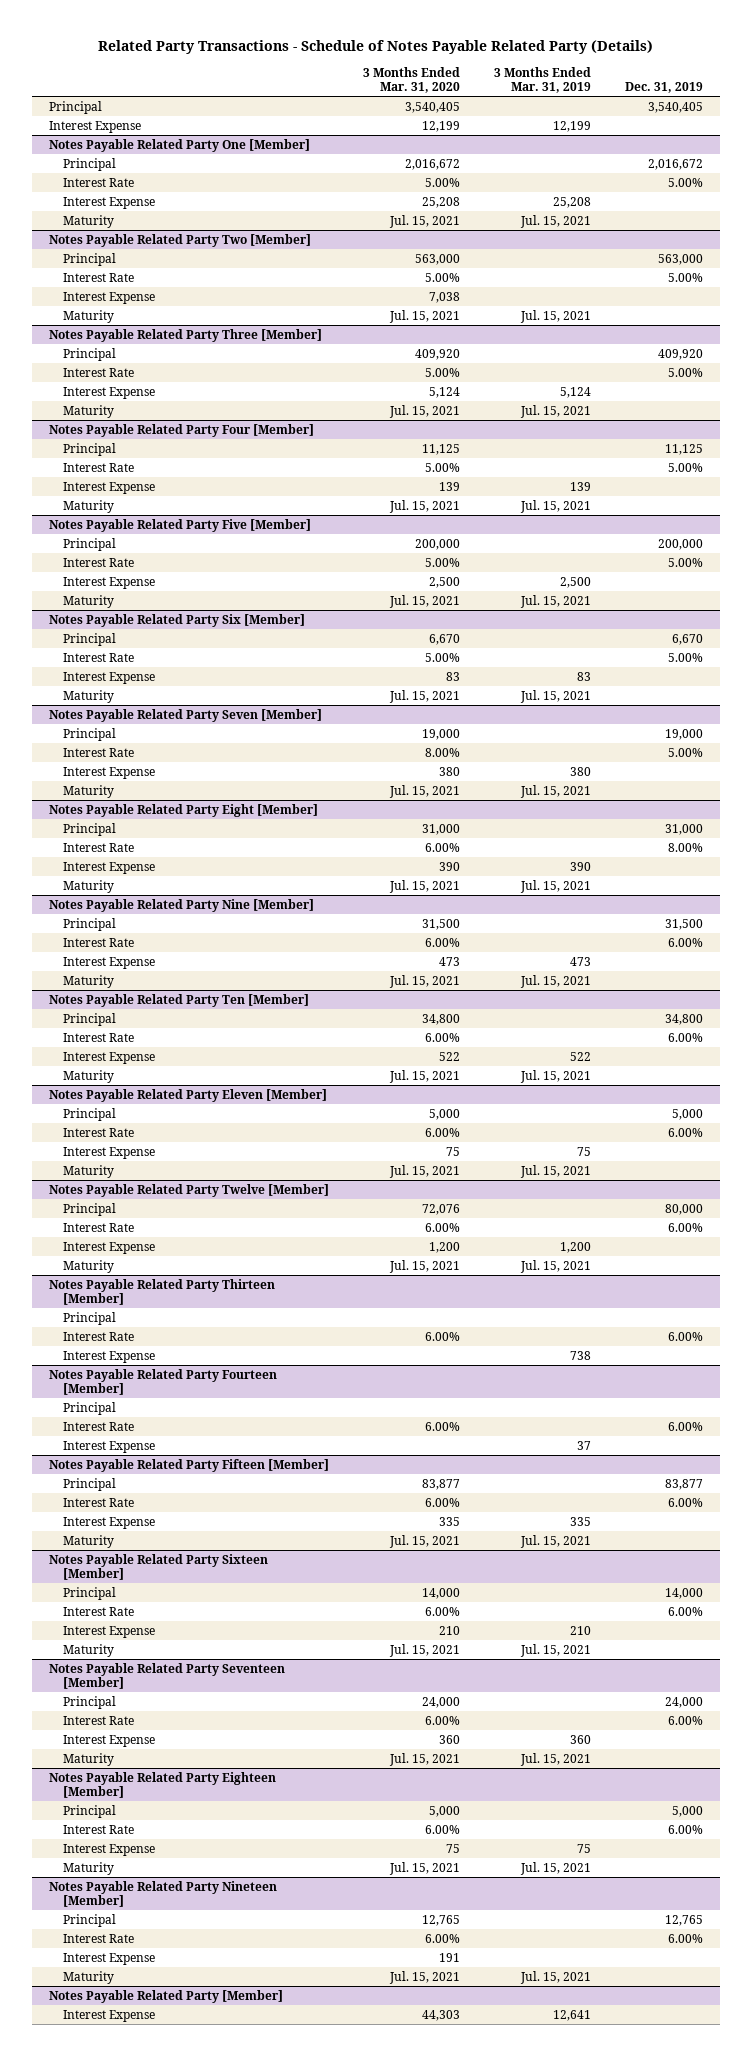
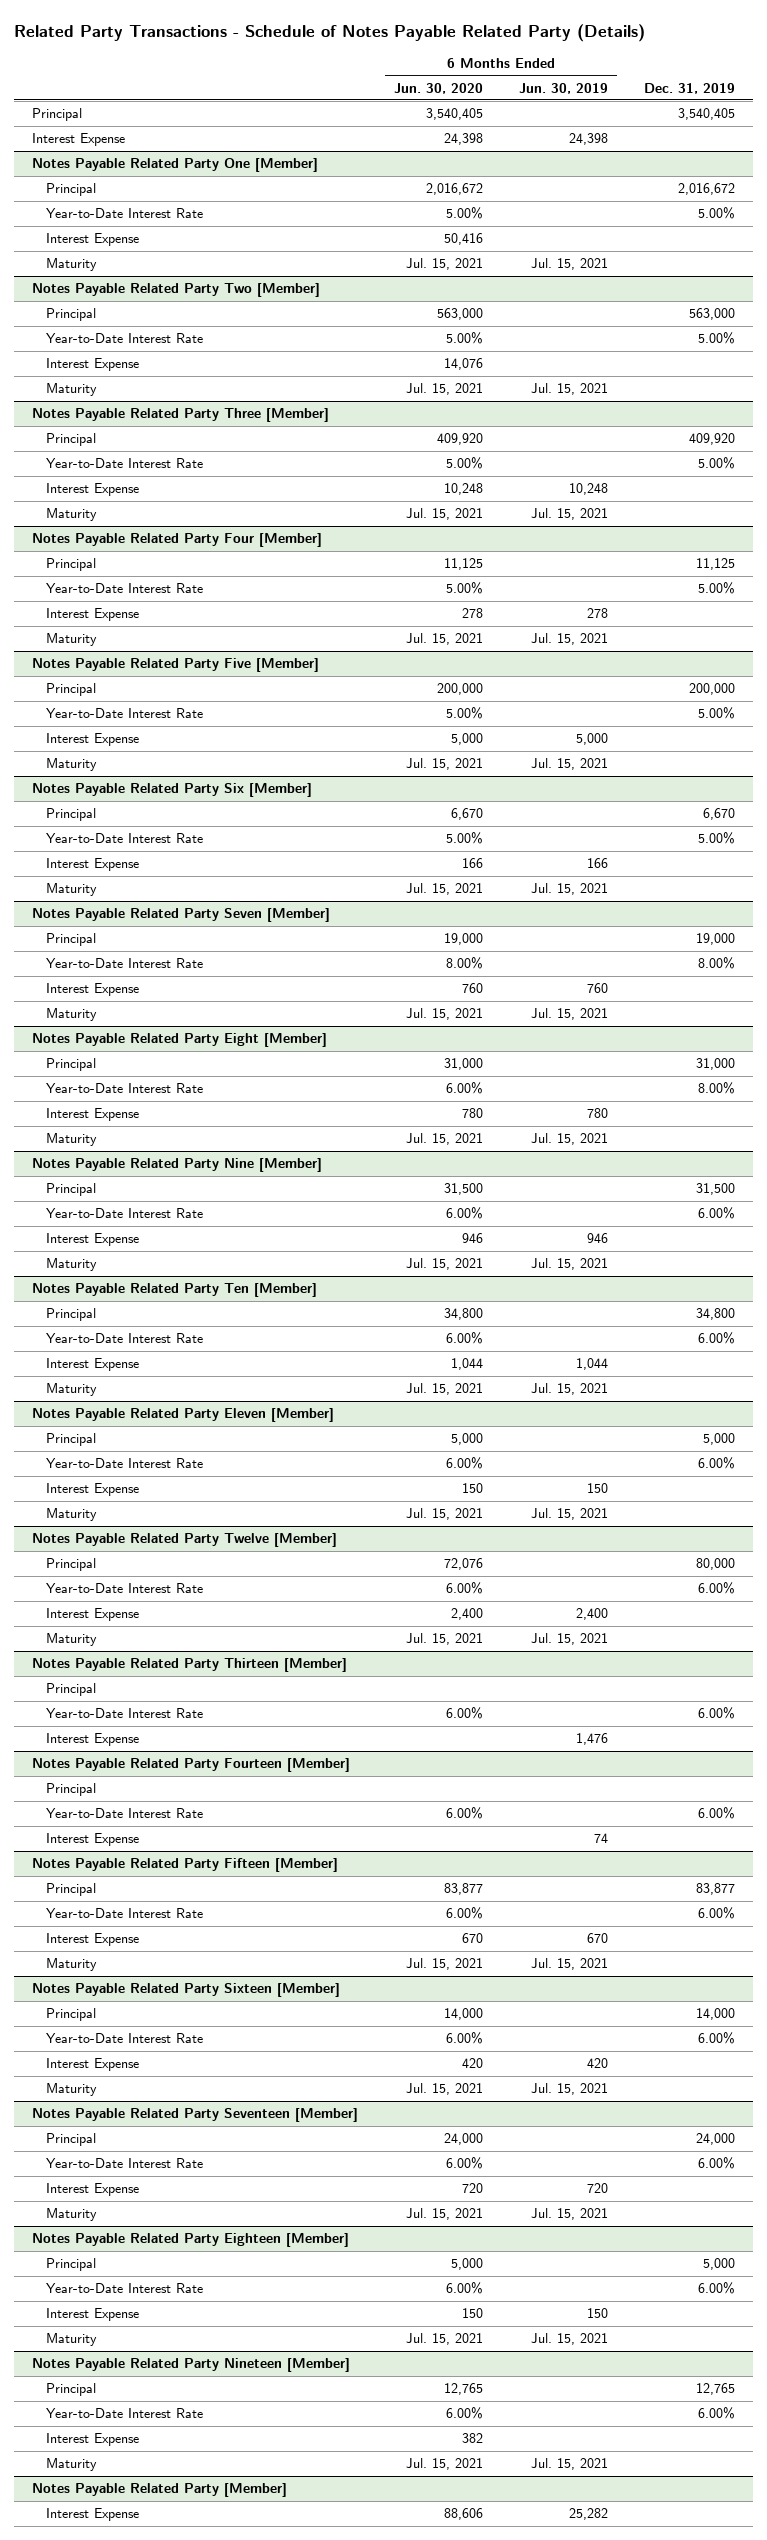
- | 3 Months Ended Mar. 31, 2020 | 3 Months Ended Mar. 31, 2019 | Dec. 31, 2019
+ | 6 Months Ended Jun. 30, 2020 | 6 Months Ended Jun. 30, 2019 | Dec. 31, 2019
@ Notes Payable Related Party One [Member]
- Interest Rate | 5.00% | | 5.00%
+ Year-to-Date Interest Rate | 5.00% | | 5.00%
@ Notes Payable Related Party Two [Member]
- Interest Rate | 5.00% | | 5.00%
+ Year-to-Date Interest Rate | 5.00% | | 5.00%
@ Notes Payable Related Party Three [Member]
- Interest Rate | 5.00% | | 5.00%
+ Year-to-Date Interest Rate | 5.00% | | 5.00%
@ Notes Payable Related Party Four [Member]
- Interest Rate | 5.00% | | 5.00%
+ Year-to-Date Interest Rate | 5.00% | | 5.00%
@ Notes Payable Related Party Five [Member]
- Interest Rate | 5.00% | | 5.00%
+ Year-to-Date Interest Rate | 5.00% | | 5.00%
@ Notes Payable Related Party Six [Member]
- Interest Rate | 5.00% | | 5.00%
+ Year-to-Date Interest Rate | 5.00% | | 5.00%
@ Notes Payable Related Party Seven [Member]
- Interest Rate | 8.00% | | 5.00%
+ Year-to-Date Interest Rate | 8.00% | | 8.00%
@ Notes Payable Related Party Eight [Member]
- Interest Rate | 6.00% | | 8.00%
+ Year-to-Date Interest Rate | 6.00% | | 8.00%
@ Notes Payable Related Party Nine [Member]
- Interest Rate | 6.00% | | 6.00%
+ Year-to-Date Interest Rate | 6.00% | | 6.00%
@ Notes Payable Related Party Ten [Member]
- Interest Rate | 6.00% | | 6.00%
+ Year-to-Date Interest Rate | 6.00% | | 6.00%
@ Notes Payable Related Party Eleven [Member]
- Interest Rate | 6.00% | | 6.00%
+ Year-to-Date Interest Rate | 6.00% | | 6.00%
@ Notes Payable Related Party Twelve [Member]
- Interest Rate | 6.00% | | 6.00%
+ Year-to-Date Interest Rate | 6.00% | | 6.00%
@ Notes Payable Related Party Thirteen [Member]
- Interest Rate | 6.00% | | 6.00%
+ Year-to-Date Interest Rate | 6.00% | | 6.00%
@ Notes Payable Related Party Fourteen [Member]
- Interest Rate | 6.00% | | 6.00%
+ Year-to-Date Interest Rate | 6.00% | | 6.00%
@ Notes Payable Related Party Fifteen [Member]
- Interest Rate | 6.00% | | 6.00%
+ Year-to-Date Interest Rate | 6.00% | | 6.00%
@ Notes Payable Related Party Sixteen [Member]
- Interest Rate | 6.00% | | 6.00%
+ Year-to-Date Interest Rate | 6.00% | | 6.00%
@ Notes Payable Related Party Seventeen [Member]
- Interest Rate | 6.00% | | 6.00%
+ Year-to-Date Interest Rate | 6.00% | | 6.00%
@ Notes Payable Related Party Eighteen [Member]
- Interest Rate | 6.00% | | 6.00%
+ Year-to-Date Interest Rate | 6.00% | | 6.00%
@ Notes Payable Related Party Nineteen [Member]
- Interest Rate | 6.00% | | 6.00%
+ Year-to-Date Interest Rate | 6.00% | | 6.00%

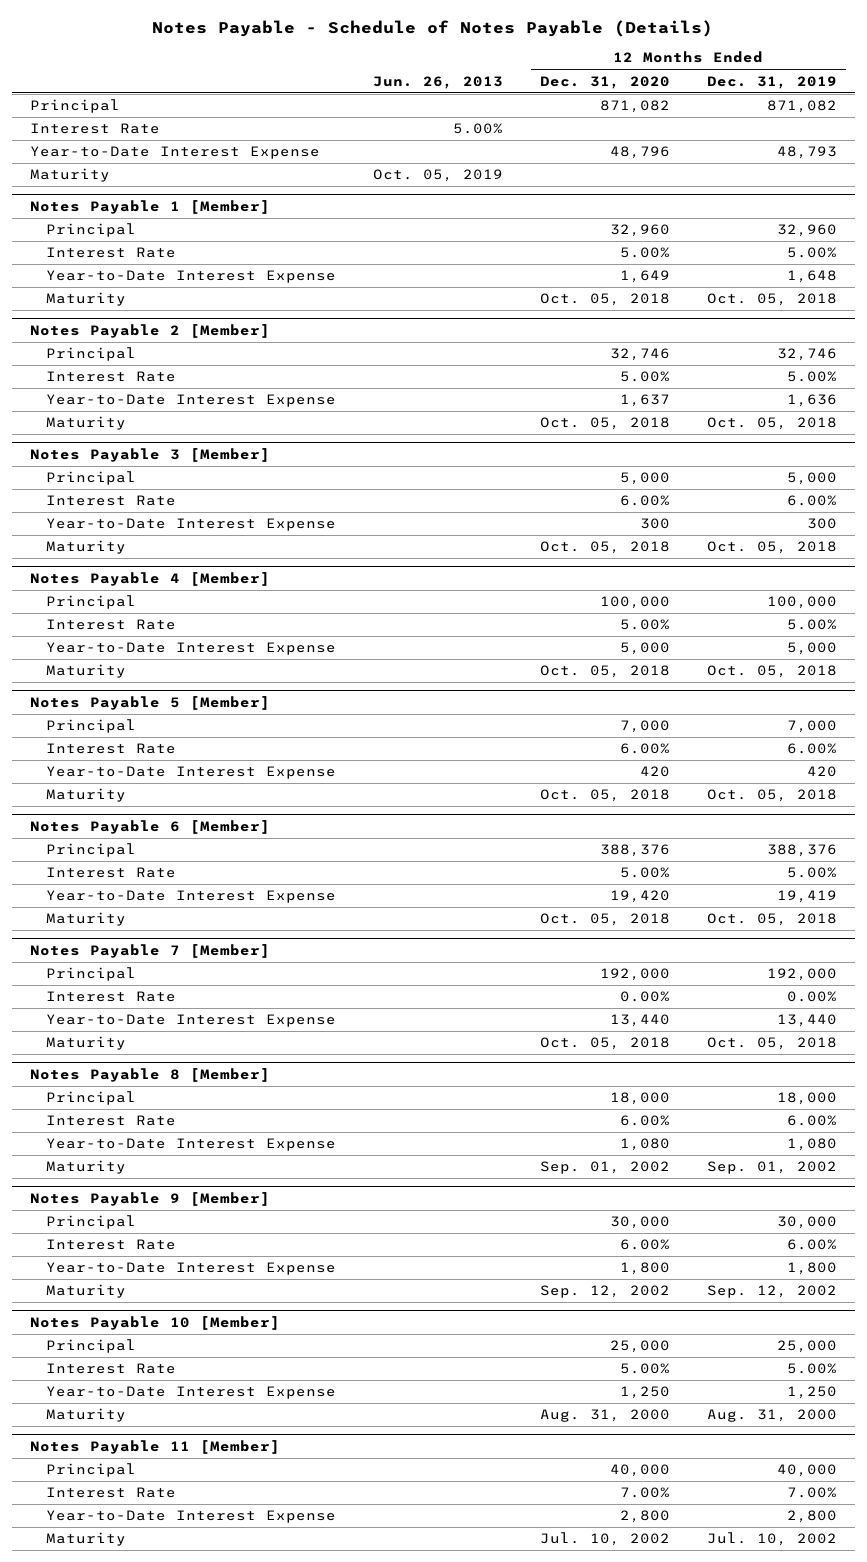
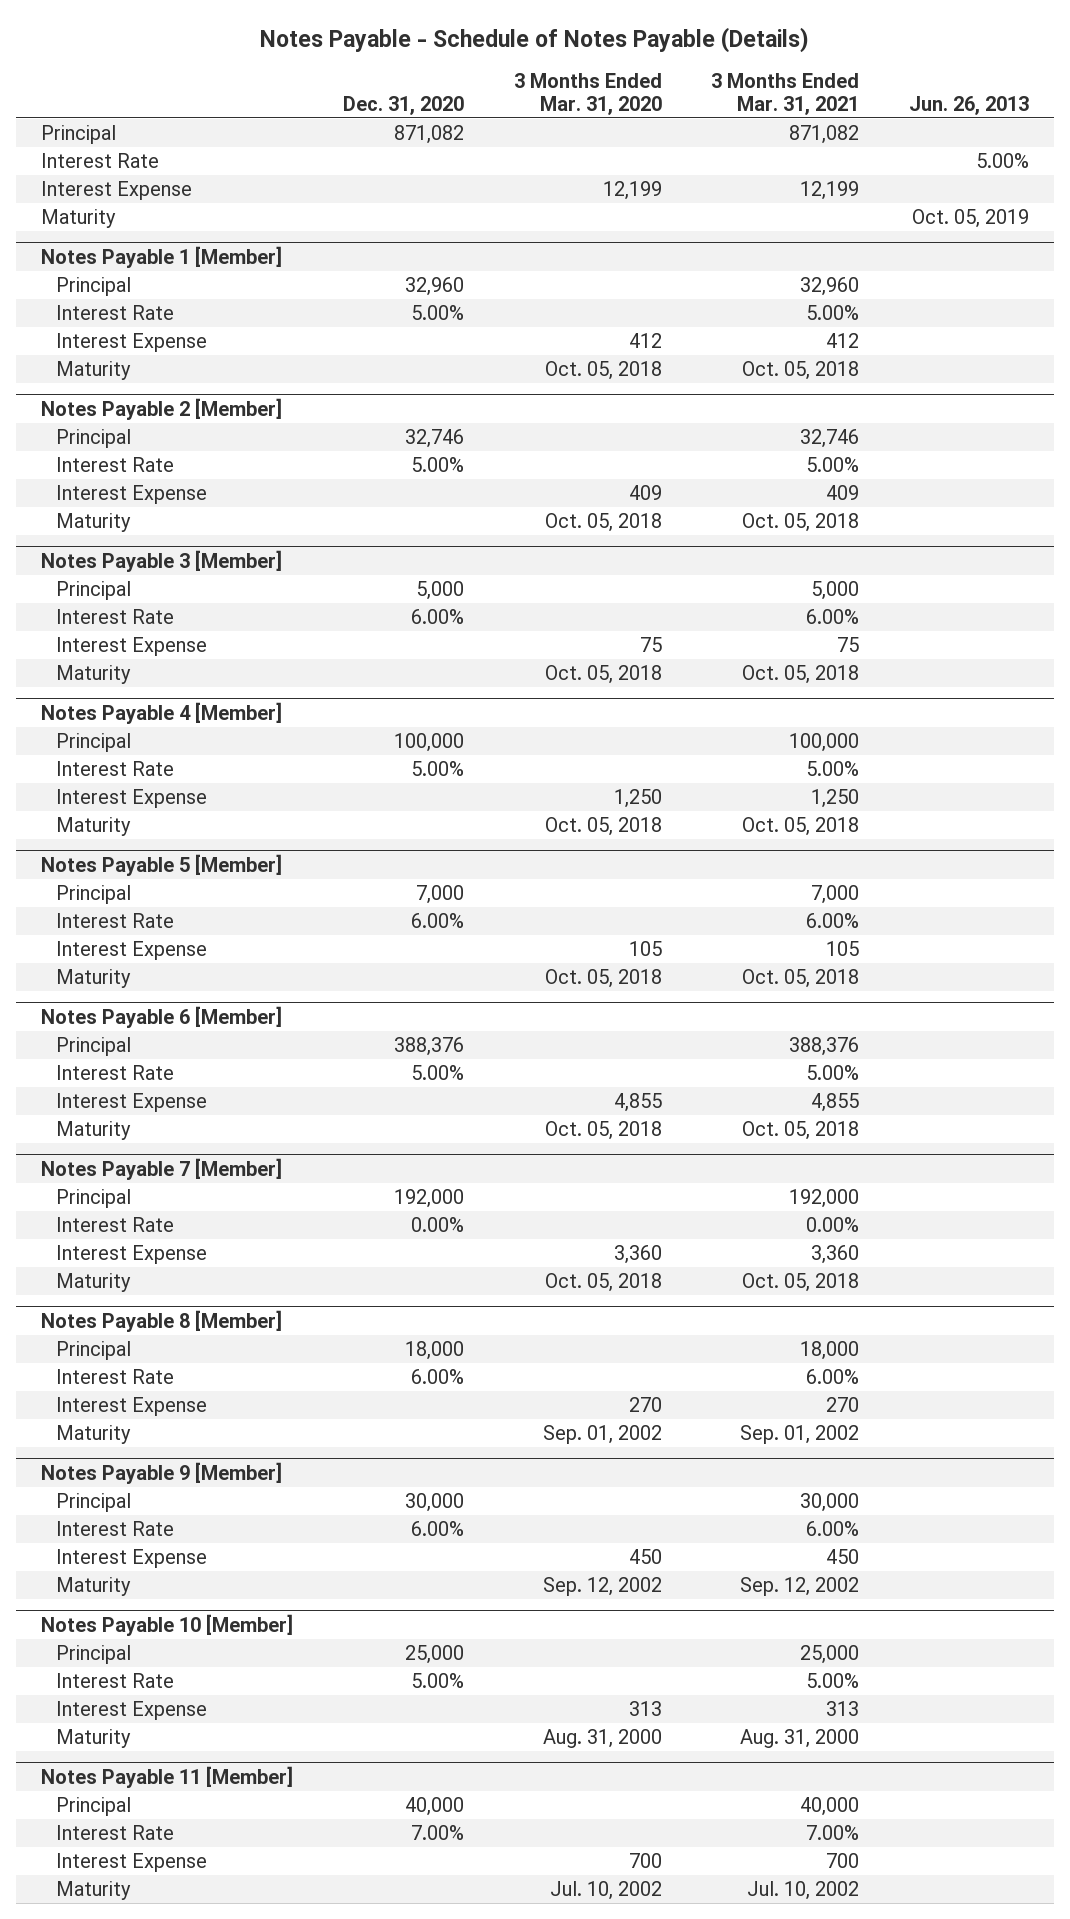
- | Jun. 26, 2013 | 12 Months Ended Dec. 31, 2020 | 12 Months Ended Dec. 31, 2019
+ | Dec. 31, 2020 | 3 Months Ended Mar. 31, 2020 | 3 Months Ended Mar. 31, 2021 | Jun. 26, 2013
- Year-to-Date Interest Expense | | 48,796 | 48,793
+ Interest Expense | | 12,199 | 12,199 |
@ Notes Payable 1 [Member]
- Year-to-Date Interest Expense | | 1,649 | 1,648
+ Interest Expense | | 412 | 412 |
@ Notes Payable 2 [Member]
- Year-to-Date Interest Expense | | 1,637 | 1,636
+ Interest Expense | | 409 | 409 |
@ Notes Payable 3 [Member]
- Year-to-Date Interest Expense | | 300 | 300
+ Interest Expense | | 75 | 75 |
@ Notes Payable 4 [Member]
- Year-to-Date Interest Expense | | 5,000 | 5,000
+ Interest Expense | | 1,250 | 1,250 |
@ Notes Payable 5 [Member]
- Year-to-Date Interest Expense | | 420 | 420
+ Interest Expense | | 105 | 105 |
@ Notes Payable 6 [Member]
- Year-to-Date Interest Expense | | 19,420 | 19,419
+ Interest Expense | | 4,855 | 4,855 |
@ Notes Payable 7 [Member]
- Year-to-Date Interest Expense | | 13,440 | 13,440
+ Interest Expense | | 3,360 | 3,360 |
@ Notes Payable 8 [Member]
- Year-to-Date Interest Expense | | 1,080 | 1,080
+ Interest Expense | | 270 | 270 |
@ Notes Payable 9 [Member]
- Year-to-Date Interest Expense | | 1,800 | 1,800
+ Interest Expense | | 450 | 450 |
@ Notes Payable 10 [Member]
- Year-to-Date Interest Expense | | 1,250 | 1,250
+ Interest Expense | | 313 | 313 |
@ Notes Payable 11 [Member]
- Year-to-Date Interest Expense | | 2,800 | 2,800
+ Interest Expense | | 700 | 700 |

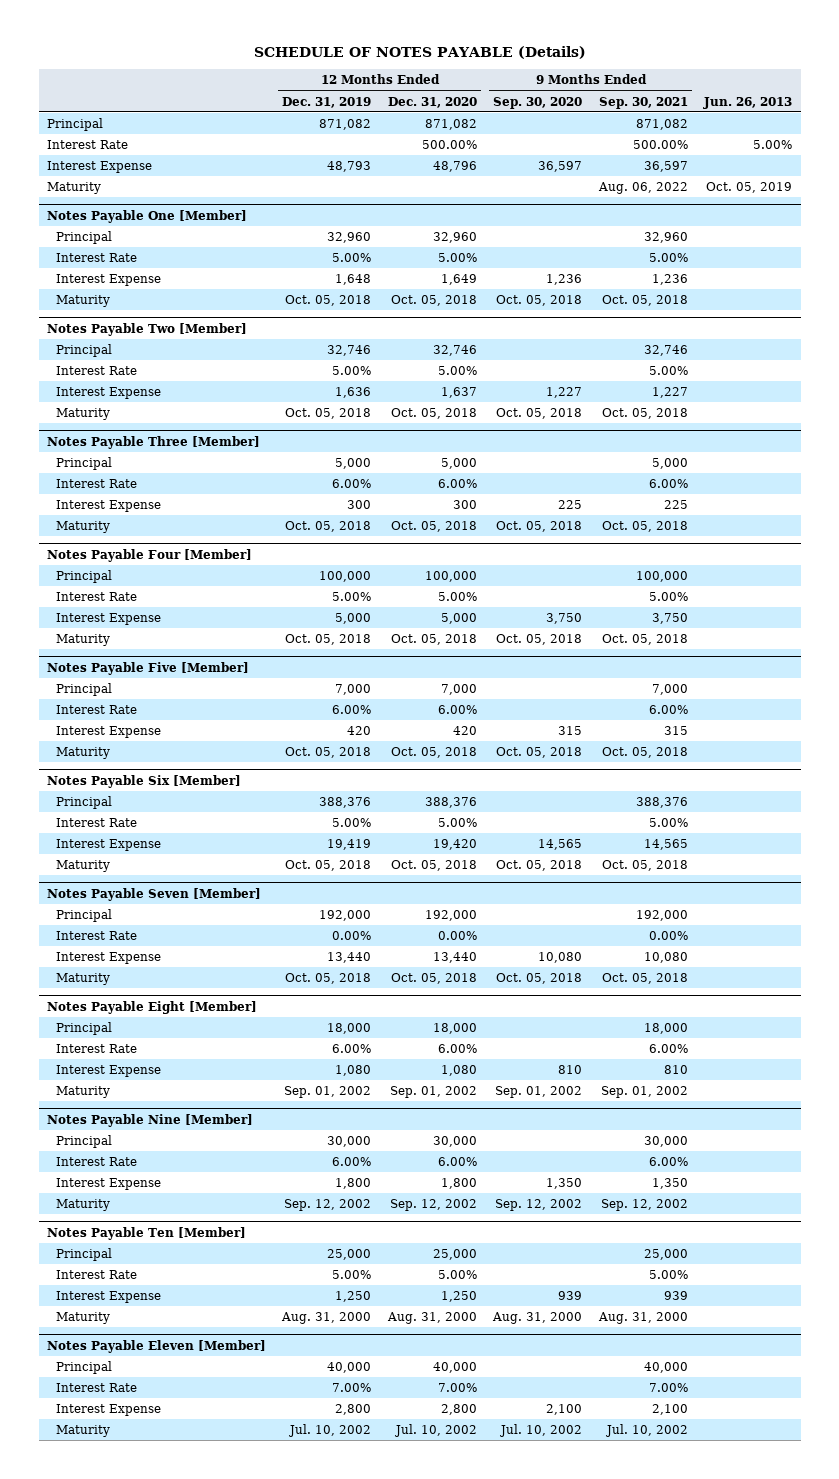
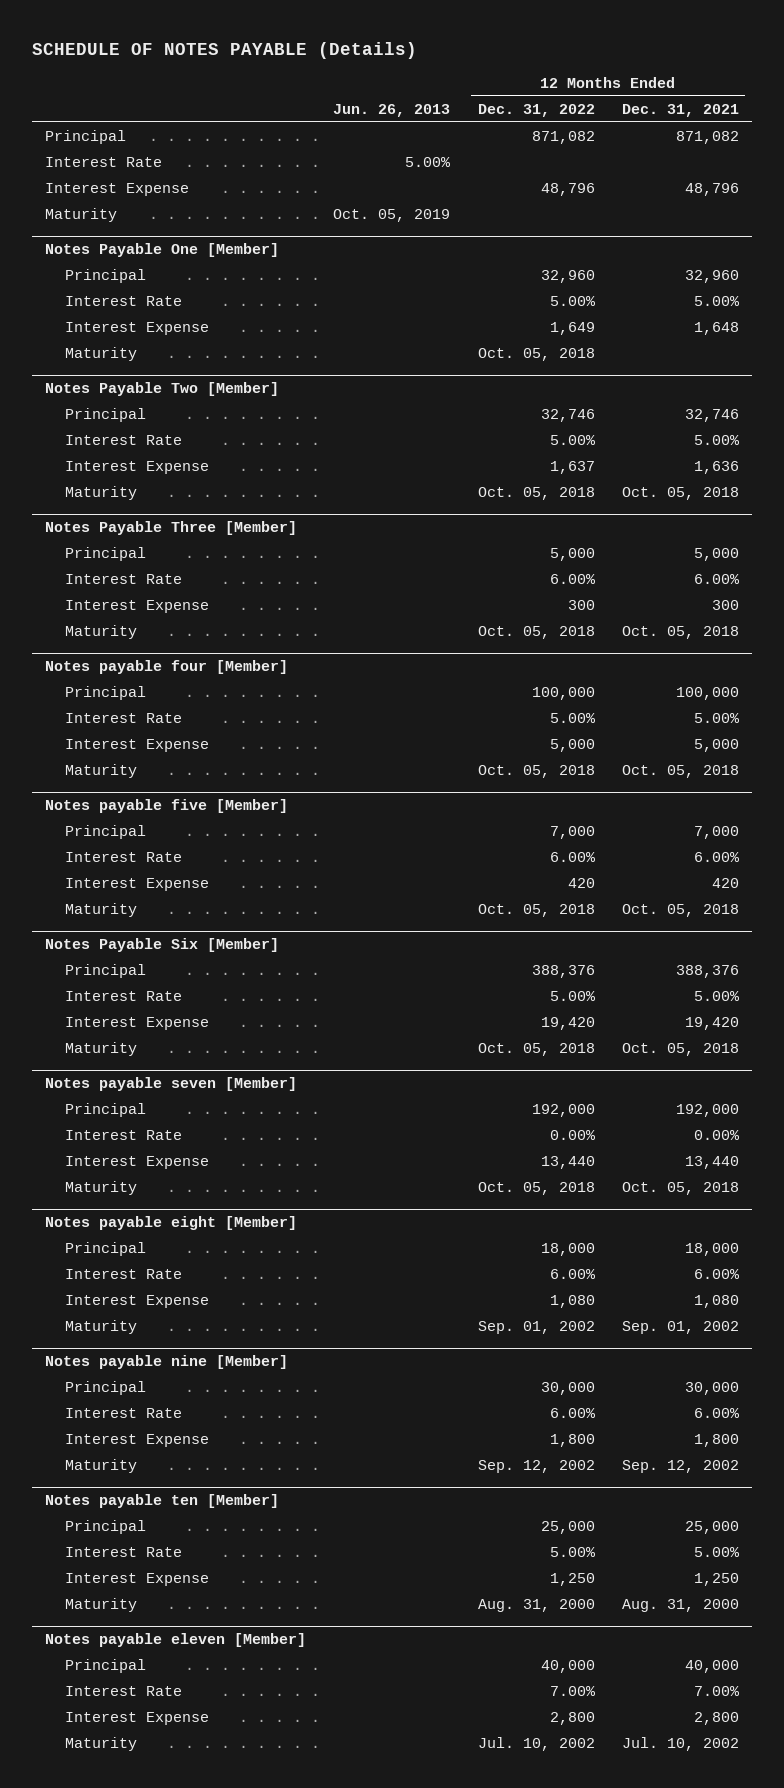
- | 12 Months Ended Dec. 31, 2019 | 12 Months Ended Dec. 31, 2020 | 9 Months Ended Sep. 30, 2020 | 9 Months Ended Sep. 30, 2021 | Jun. 26, 2013
+ | Jun. 26, 2013 | 12 Months Ended Dec. 31, 2022 | 12 Months Ended Dec. 31, 2021
- Notes Payable Four [Member]
+ Notes payable four [Member]
- Notes Payable Five [Member]
+ Notes payable five [Member]
- Notes Payable Seven [Member]
+ Notes payable seven [Member]
- Notes Payable Eight [Member]
+ Notes payable eight [Member]
- Notes Payable Nine [Member]
+ Notes payable nine [Member]
- Notes Payable Ten [Member]
+ Notes payable ten [Member]
- Notes Payable Eleven [Member]
+ Notes payable eleven [Member]

